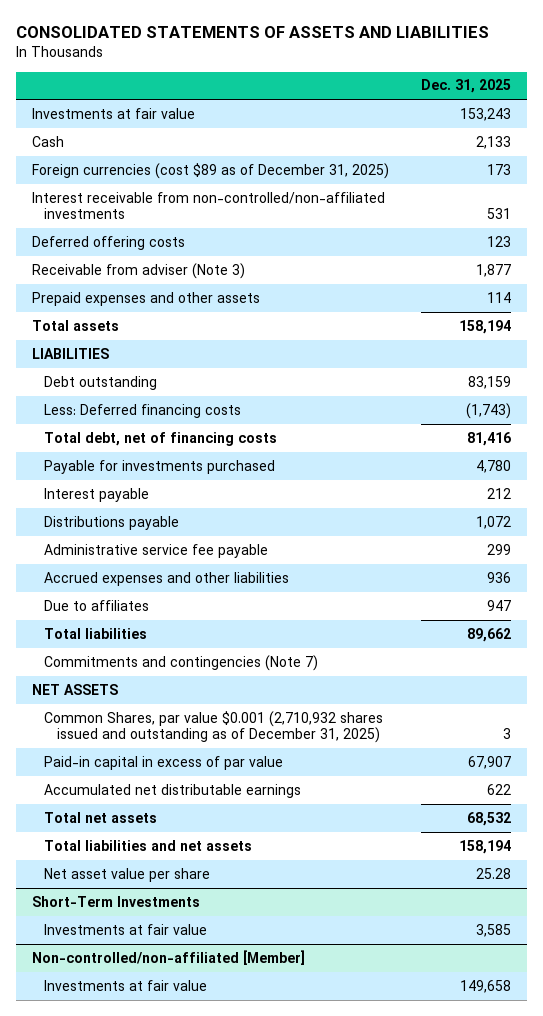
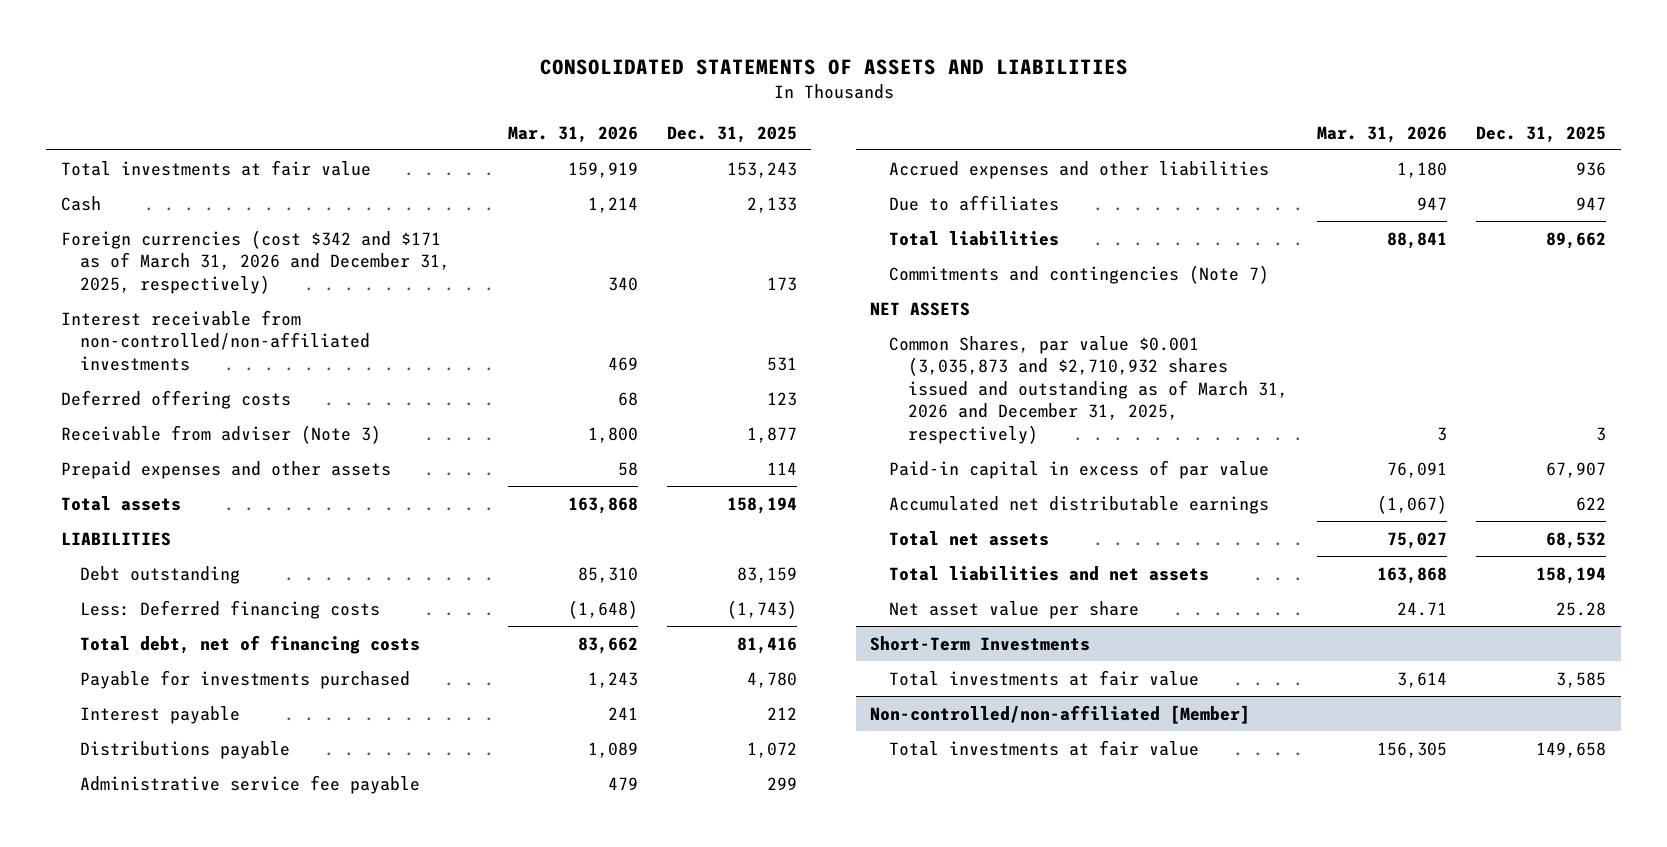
- | Dec. 31, 2025
+ | Mar. 31, 2026 | Dec. 31, 2025
- Investments at fair value | 153,243
+ Total investments at fair value | 159,919 | 153,243
- Foreign currencies (cost $89 as of December 31, 2025) | 173
+ Foreign currencies (cost $342 and $171 as of March 31, 2026 and December 31, 2025, respectively) | 340 | 173
- Common Shares, par value $0.001 (2,710,932 shares issued and outstanding as of December 31, 2025) | 3
+ Common Shares, par value $0.001 (3,035,873 and $2,710,932 shares issued and outstanding as of March 31, 2026 and December 31, 2025, respectively) | 3 | 3
@ Short-Term Investments
- Investments at fair value | 3,585
+ Total investments at fair value | 3,614 | 3,585
@ Non-controlled/non-affiliated [Member]
- Investments at fair value | 149,658
+ Total investments at fair value | 156,305 | 149,658

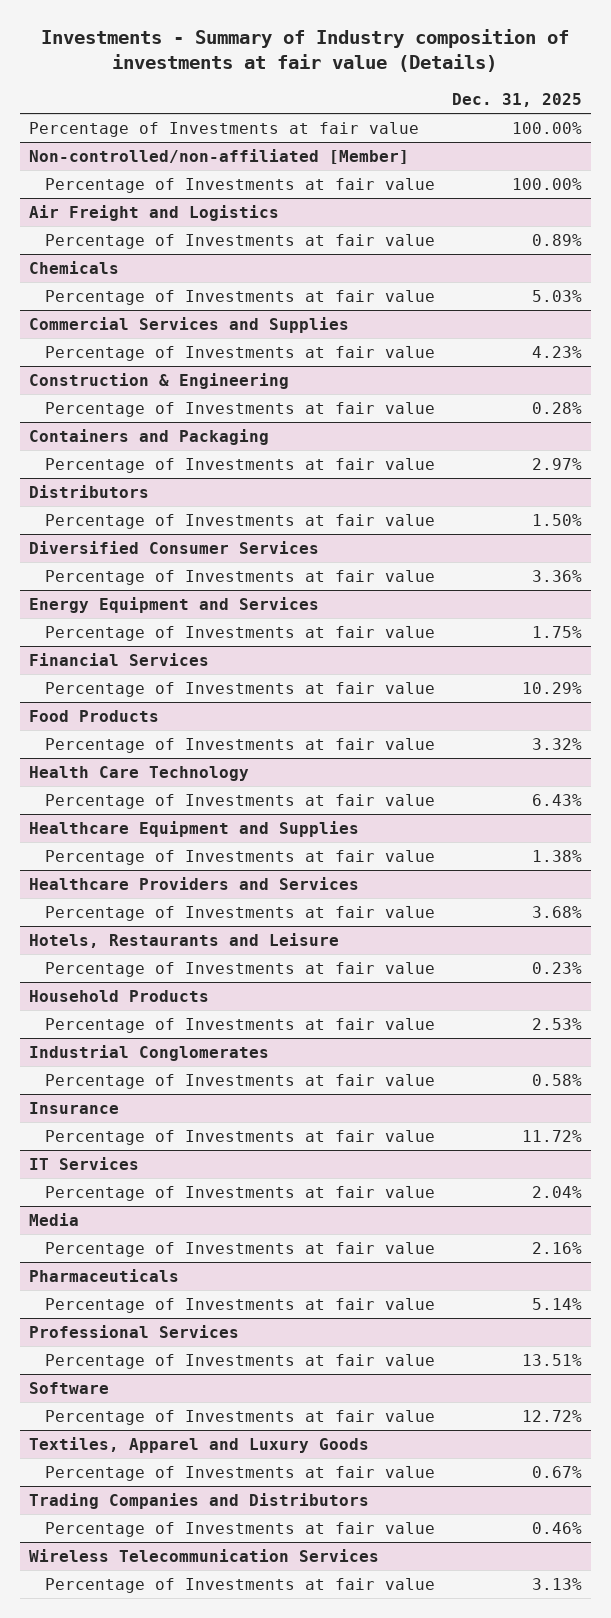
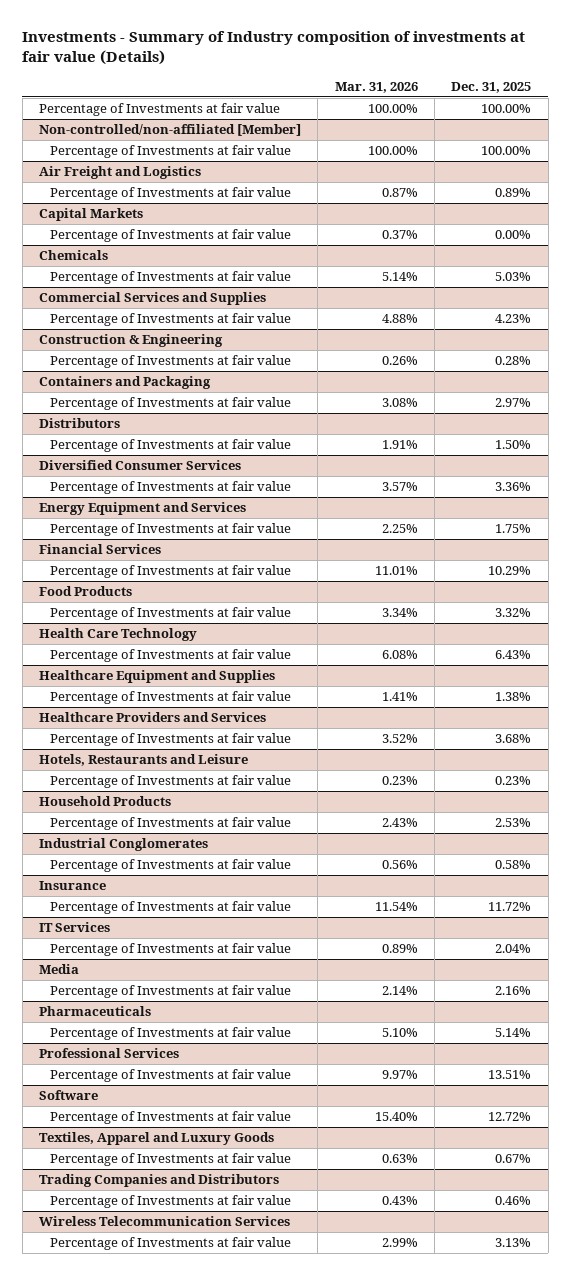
- | Dec. 31, 2025
+ | Mar. 31, 2026 | Dec. 31, 2025
+ Capital Markets
+ Percentage of Investments at fair value | 0.37% | 0.00%

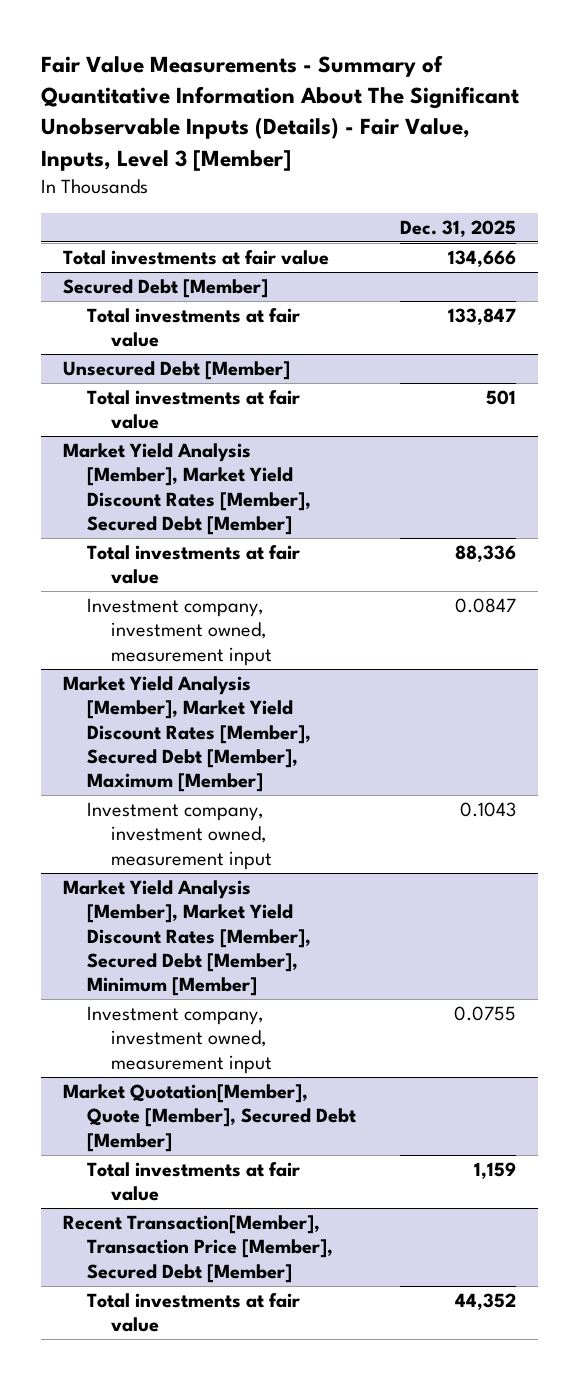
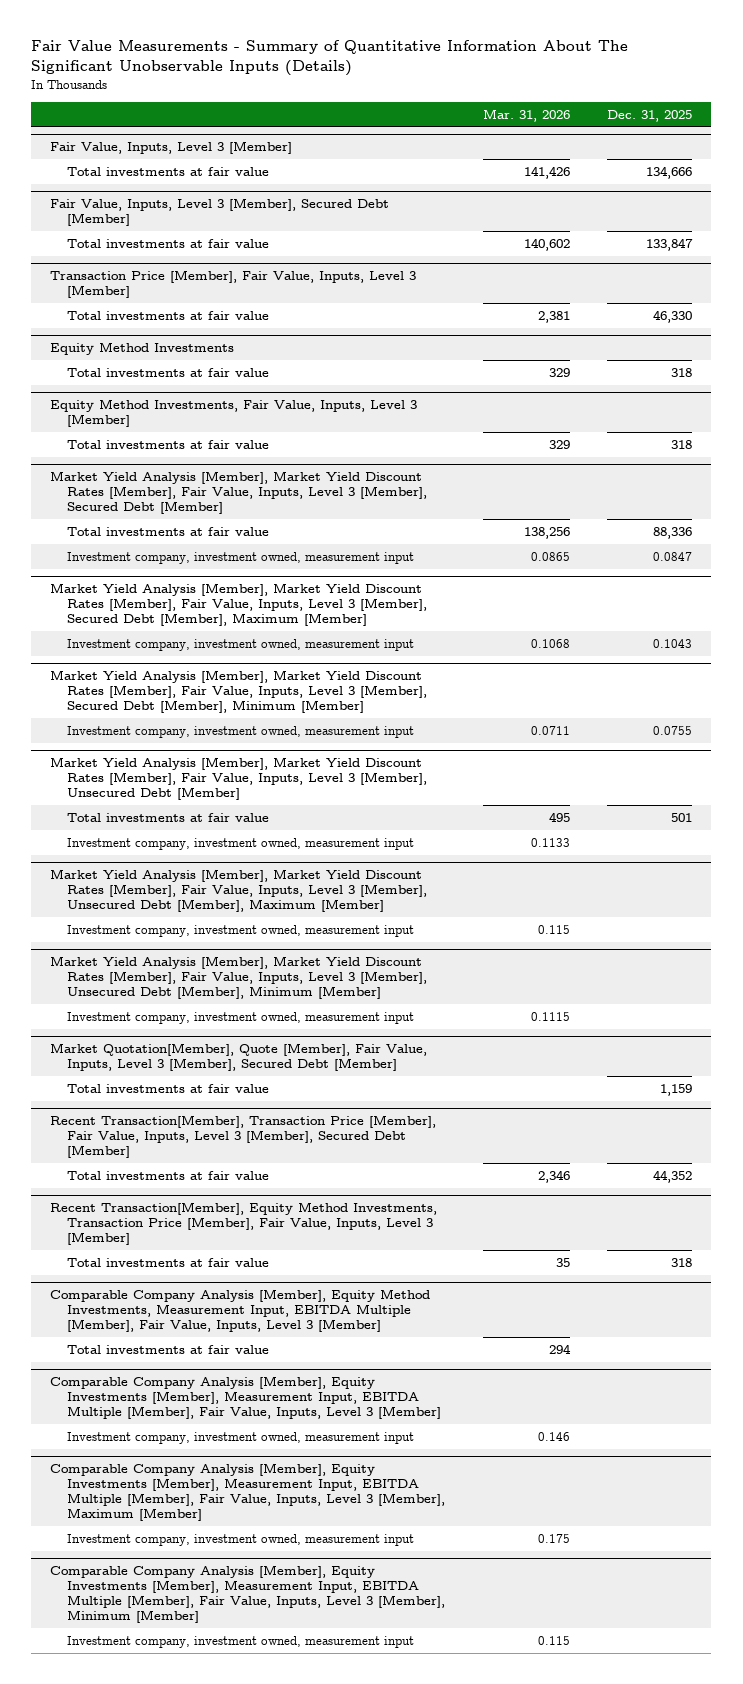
- Fair Value Measurements - Summary of Quantitative Information About The Significant Unobservable Inputs (Details) - Fair Value, Inputs, Level 3 [Member]
+ Fair Value Measurements - Summary of Quantitative Information About The Significant Unobservable Inputs (Details)
- | Dec. 31, 2025
+ | Mar. 31, 2026 | Dec. 31, 2025
+ Fair Value, Inputs, Level 3 [Member]
- Secured Debt [Member]
+ Fair Value, Inputs, Level 3 [Member], Secured Debt [Member]
- Unsecured Debt [Member]
- Total investments at fair value | 501
- Market Yield Analysis [Member], Market Yield Discount Rates [Member], Secured Debt [Member]
+ Transaction Price [Member], Fair Value, Inputs, Level 3 [Member]
+ Total investments at fair value | 2,381 | 46,330
+ Equity Method Investments
+ Total investments at fair value | 329 | 318
+ Equity Method Investments, Fair Value, Inputs, Level 3 [Member]
+ Total investments at fair value | 329 | 318
+ Market Yield Analysis [Member], Market Yield Discount Rates [Member], Fair Value, Inputs, Level 3 [Member], Secured Debt [Member]
- Market Yield Analysis [Member], Market Yield Discount Rates [Member], Secured Debt [Member], Maximum [Member]
+ Market Yield Analysis [Member], Market Yield Discount Rates [Member], Fair Value, Inputs, Level 3 [Member], Secured Debt [Member], Maximum [Member]
- Market Yield Analysis [Member], Market Yield Discount Rates [Member], Secured Debt [Member], Minimum [Member]
+ Market Yield Analysis [Member], Market Yield Discount Rates [Member], Fair Value, Inputs, Level 3 [Member], Secured Debt [Member], Minimum [Member]
- Market Quotation[Member], Quote [Member], Secured Debt [Member]
+ Market Yield Analysis [Member], Market Yield Discount Rates [Member], Fair Value, Inputs, Level 3 [Member], Unsecured Debt [Member]
+ Total investments at fair value | 495 | 501
+ Investment company, investment owned, measurement input | 0.1133 |
+ Market Yield Analysis [Member], Market Yield Discount Rates [Member], Fair Value, Inputs, Level 3 [Member], Unsecured Debt [Member], Maximum [Member]
+ Investment company, investment owned, measurement input | 0.115 |
+ Market Yield Analysis [Member], Market Yield Discount Rates [Member], Fair Value, Inputs, Level 3 [Member], Unsecured Debt [Member], Minimum [Member]
+ Investment company, investment owned, measurement input | 0.1115 |
+ Market Quotation[Member], Quote [Member], Fair Value, Inputs, Level 3 [Member], Secured Debt [Member]
- Recent Transaction[Member], Transaction Price [Member], Secured Debt [Member]
+ Recent Transaction[Member], Transaction Price [Member], Fair Value, Inputs, Level 3 [Member], Secured Debt [Member]
+ Recent Transaction[Member], Equity Method Investments, Transaction Price [Member], Fair Value, Inputs, Level 3 [Member]
+ Total investments at fair value | 35 | 318
+ Comparable Company Analysis [Member], Equity Method Investments, Measurement Input, EBITDA Multiple [Member], Fair Value, Inputs, Level 3 [Member]
+ Total investments at fair value | 294 |
+ Comparable Company Analysis [Member], Equity Investments [Member], Measurement Input, EBITDA Multiple [Member], Fair Value, Inputs, Level 3 [Member]
+ Investment company, investment owned, measurement input | 0.146 |
+ Comparable Company Analysis [Member], Equity Investments [Member], Measurement Input, EBITDA Multiple [Member], Fair Value, Inputs, Level 3 [Member], Maximum [Member]
+ Investment company, investment owned, measurement input | 0.175 |
+ Comparable Company Analysis [Member], Equity Investments [Member], Measurement Input, EBITDA Multiple [Member], Fair Value, Inputs, Level 3 [Member], Minimum [Member]
+ Investment company, investment owned, measurement input | 0.115 |

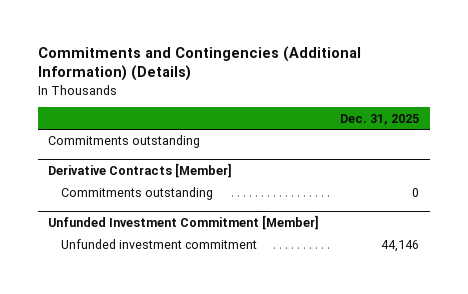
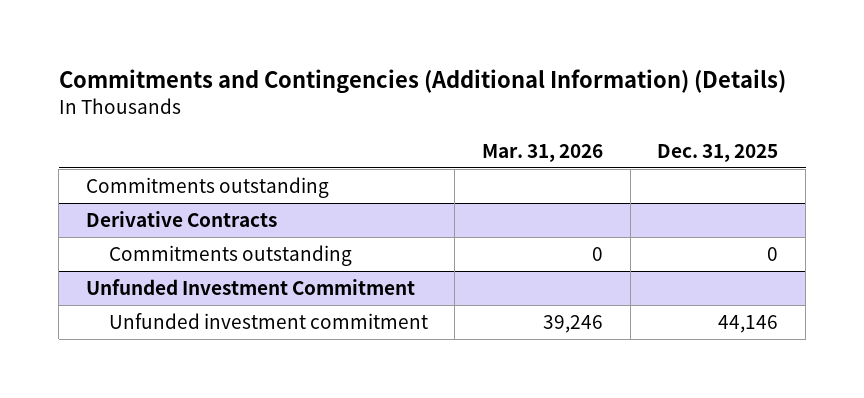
- | Dec. 31, 2025
+ | Mar. 31, 2026 | Dec. 31, 2025
- Derivative Contracts [Member]
+ Derivative Contracts
- Unfunded Investment Commitment [Member]
+ Unfunded Investment Commitment

